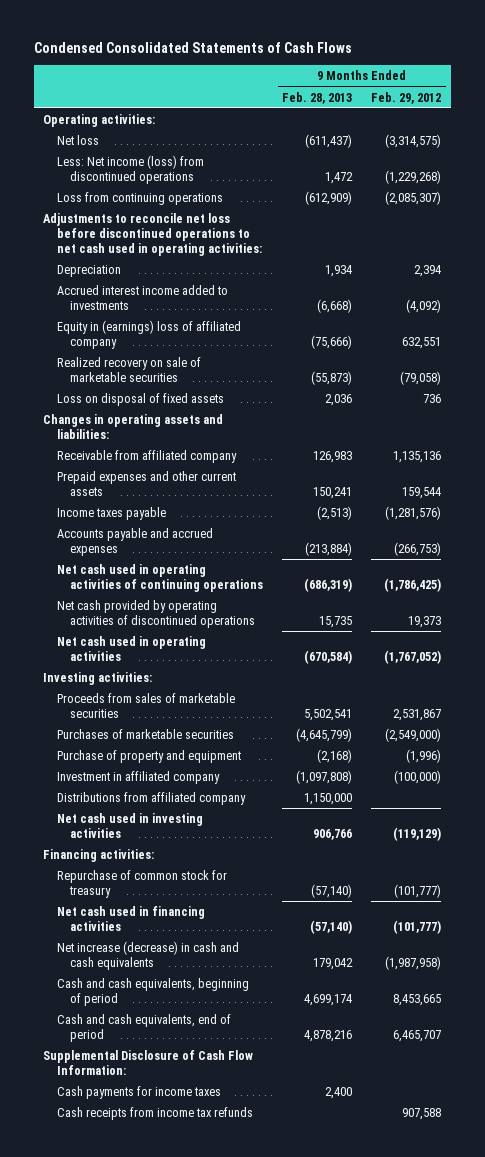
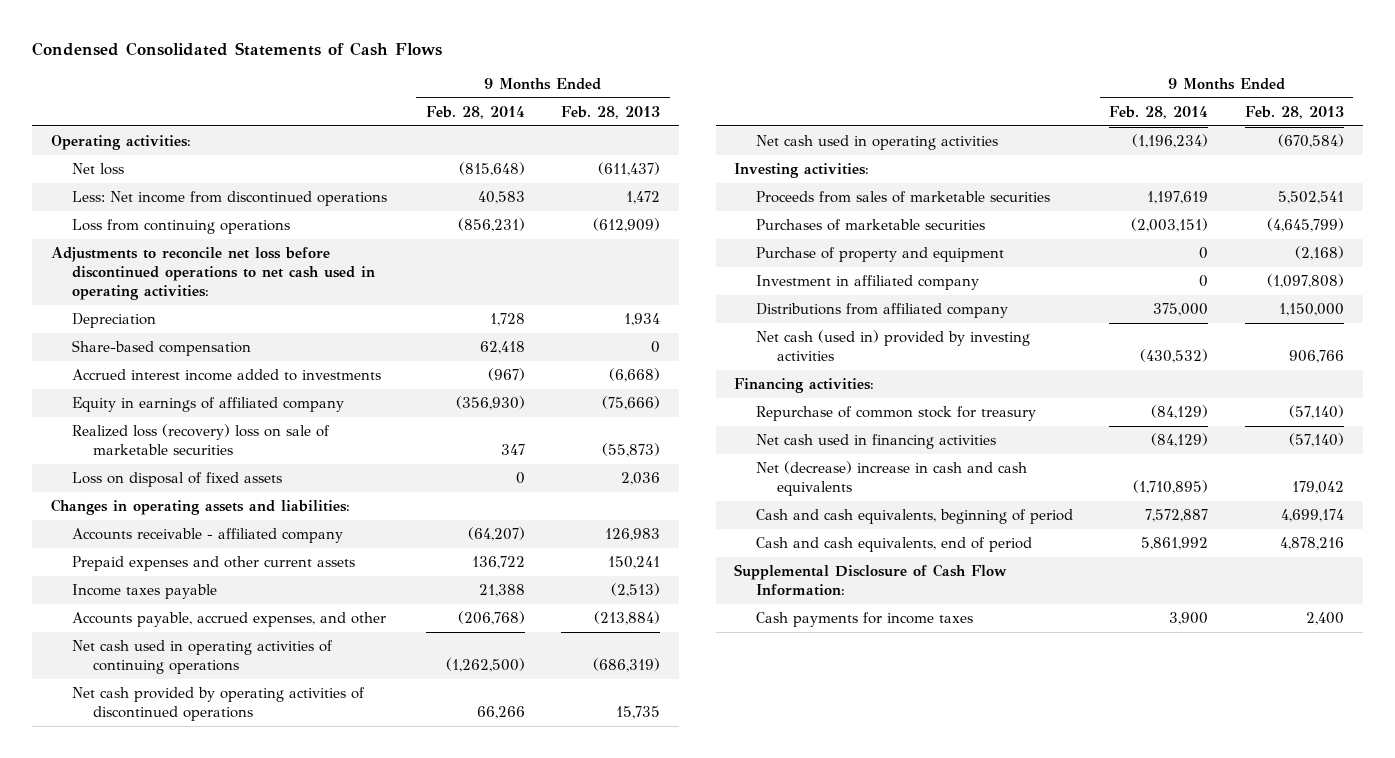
- | 9 Months Ended Feb. 28, 2013 | 9 Months Ended Feb. 29, 2012
+ | 9 Months Ended Feb. 28, 2014 | 9 Months Ended Feb. 28, 2013
- Less: Net income (loss) from discontinued operations | 1,472 | (1,229,268)
+ Less: Net income from discontinued operations | 40,583 | 1,472
+ Share-based compensation | 62,418 | 0
- Equity in (earnings) loss of affiliated company | (75,666) | 632,551
- Realized recovery on sale of marketable securities | (55,873) | (79,058)
+ Equity in earnings of affiliated company | (356,930) | (75,666)
+ Realized loss (recovery) loss on sale of marketable securities | 347 | (55,873)
- Receivable from affiliated company | 126,983 | 1,135,136
+ Accounts receivable - affiliated company | (64,207) | 126,983
- Accounts payable and accrued expenses | (213,884) | (266,753)
+ Accounts payable, accrued expenses, and other | (206,768) | (213,884)
- Net cash used in investing activities | 906,766 | (119,129)
+ Net cash (used in) provided by investing activities | (430,532) | 906,766
- Net increase (decrease) in cash and cash equivalents | 179,042 | (1,987,958)
+ Net (decrease) increase in cash and cash equivalents | (1,710,895) | 179,042
- Cash receipts from income tax refunds | | 907,588

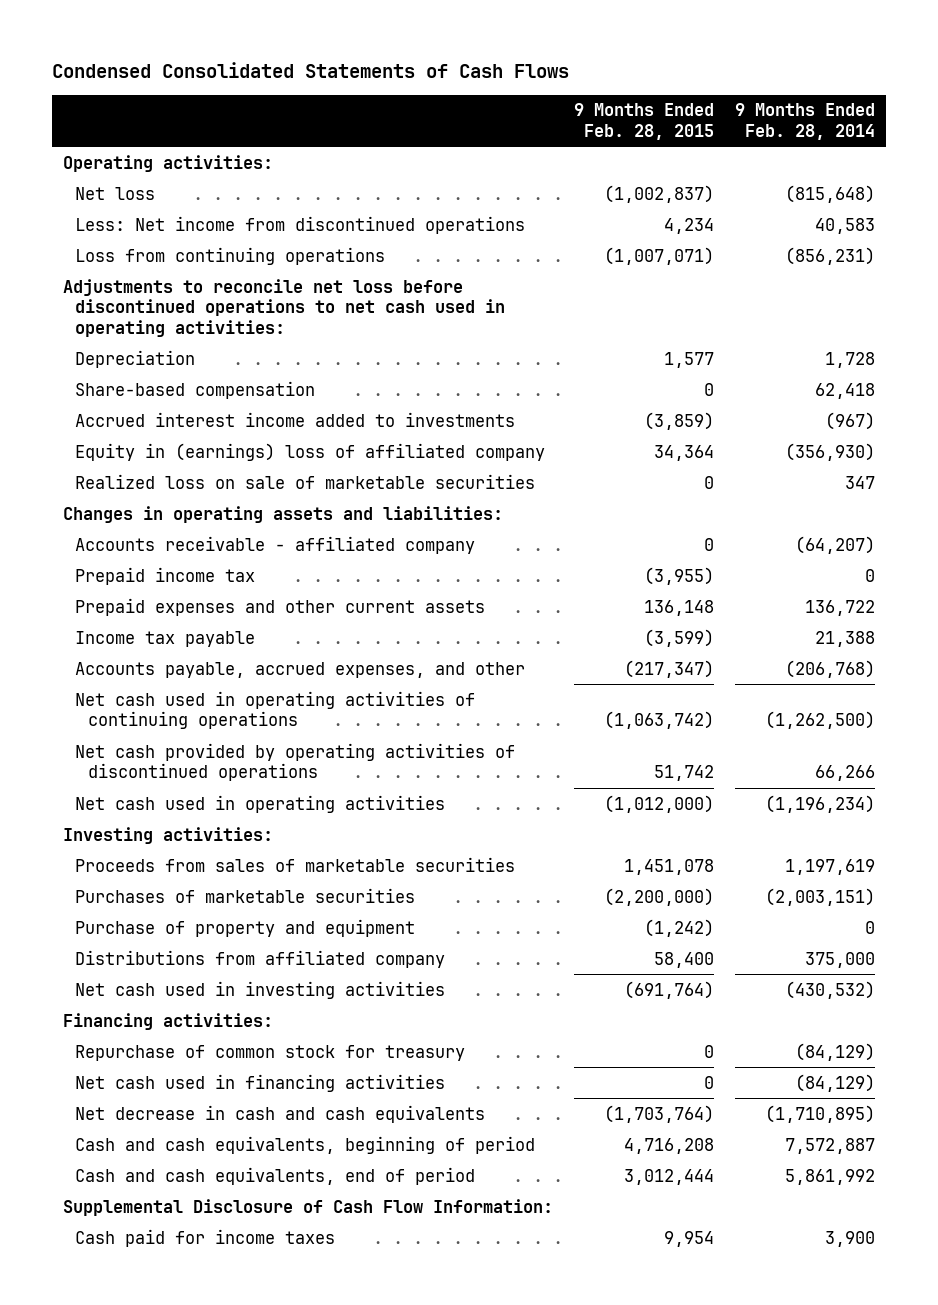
- | 9 Months Ended Feb. 28, 2014 | 9 Months Ended Feb. 28, 2013
+ | 9 Months Ended Feb. 28, 2015 | 9 Months Ended Feb. 28, 2014
- Equity in earnings of affiliated company | (356,930) | (75,666)
- Realized loss (recovery) loss on sale of marketable securities | 347 | (55,873)
- Loss on disposal of fixed assets | 0 | 2,036
+ Equity in (earnings) loss of affiliated company | 34,364 | (356,930)
+ Realized loss on sale of marketable securities | 0 | 347
+ Prepaid income tax | (3,955) | 0
- Income taxes payable | 21,388 | (2,513)
+ Income tax payable | (3,599) | 21,388
- Investment in affiliated company | 0 | (1,097,808)
- Net cash (used in) provided by investing activities | (430,532) | 906,766
+ Net cash used in investing activities | (691,764) | (430,532)
- Net (decrease) increase in cash and cash equivalents | (1,710,895) | 179,042
+ Net decrease in cash and cash equivalents | (1,703,764) | (1,710,895)
- Cash payments for income taxes | 3,900 | 2,400
+ Cash paid for income taxes | 9,954 | 3,900

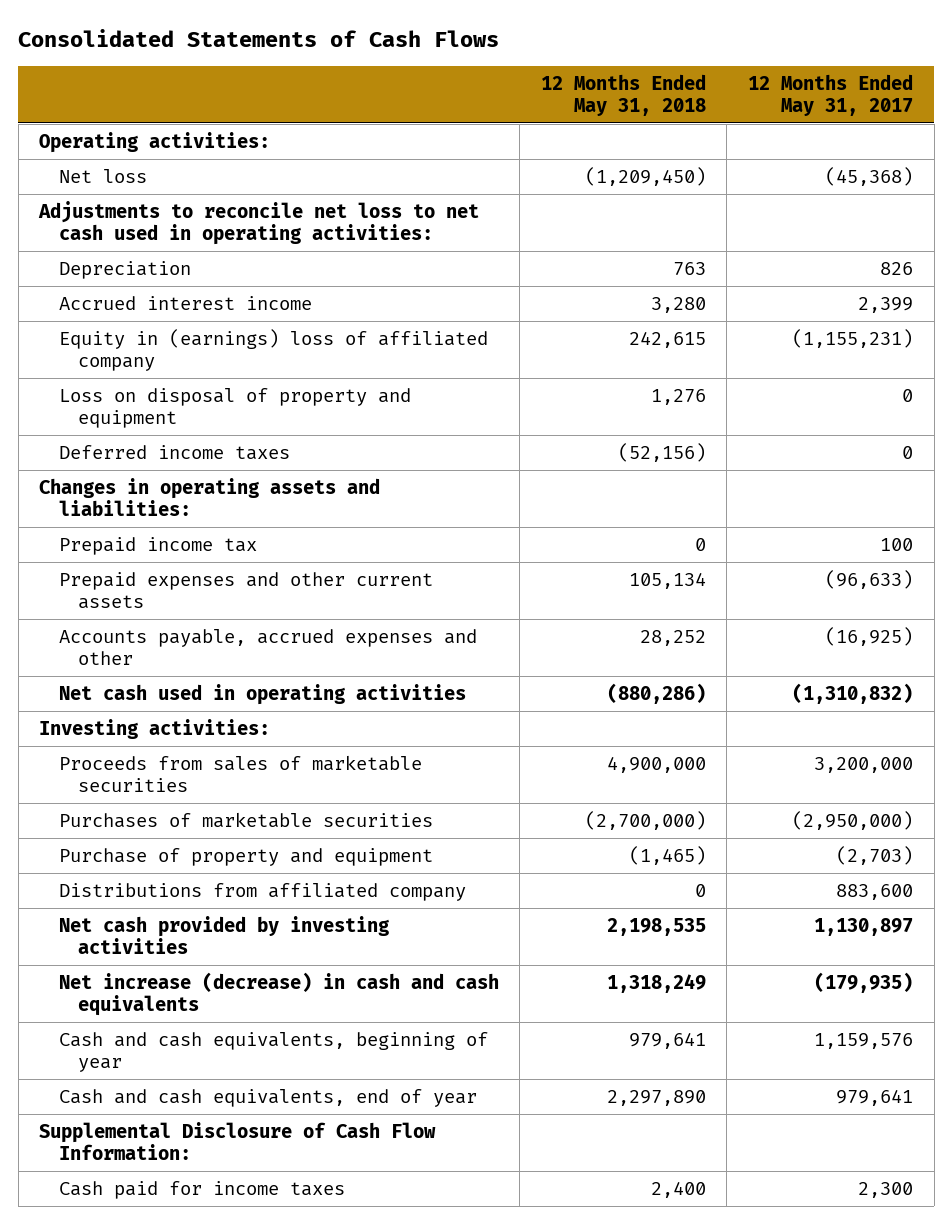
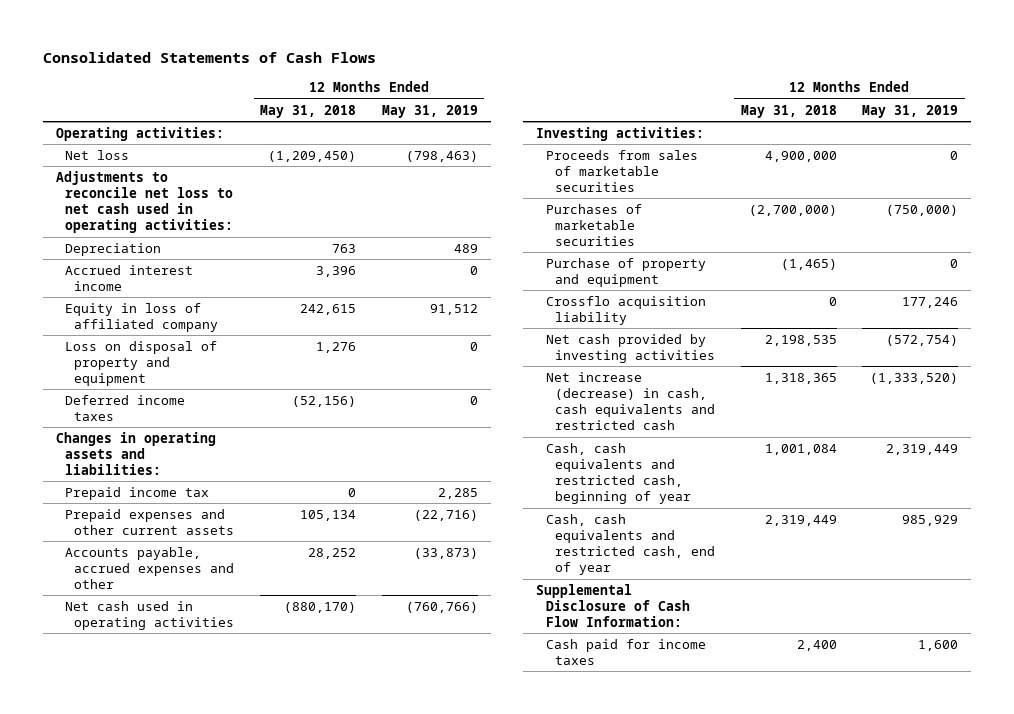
- | 12 Months Ended May 31, 2018 | 12 Months Ended May 31, 2017
+ | 12 Months Ended May 31, 2018 | 12 Months Ended May 31, 2019
- Accrued interest income | 3,280 | 2,399
- Equity in (earnings) loss of affiliated company | 242,615 | (1,155,231)
+ Accrued interest income | 3,396 | 0
+ Equity in loss of affiliated company | 242,615 | 91,512
- Net cash used in operating activities | (880,286) | (1,310,832)
+ Net cash used in operating activities | (880,170) | (760,766)
- Distributions from affiliated company | 0 | 883,600
+ Crossflo acquisition liability | 0 | 177,246
- Net increase (decrease) in cash and cash equivalents | 1,318,249 | (179,935)
- Cash and cash equivalents, beginning of year | 979,641 | 1,159,576
- Cash and cash equivalents, end of year | 2,297,890 | 979,641
+ Net increase (decrease) in cash, cash equivalents and restricted cash | 1,318,365 | (1,333,520)
+ Cash, cash equivalents and restricted cash, beginning of year | 1,001,084 | 2,319,449
+ Cash, cash equivalents and restricted cash, end of year | 2,319,449 | 985,929

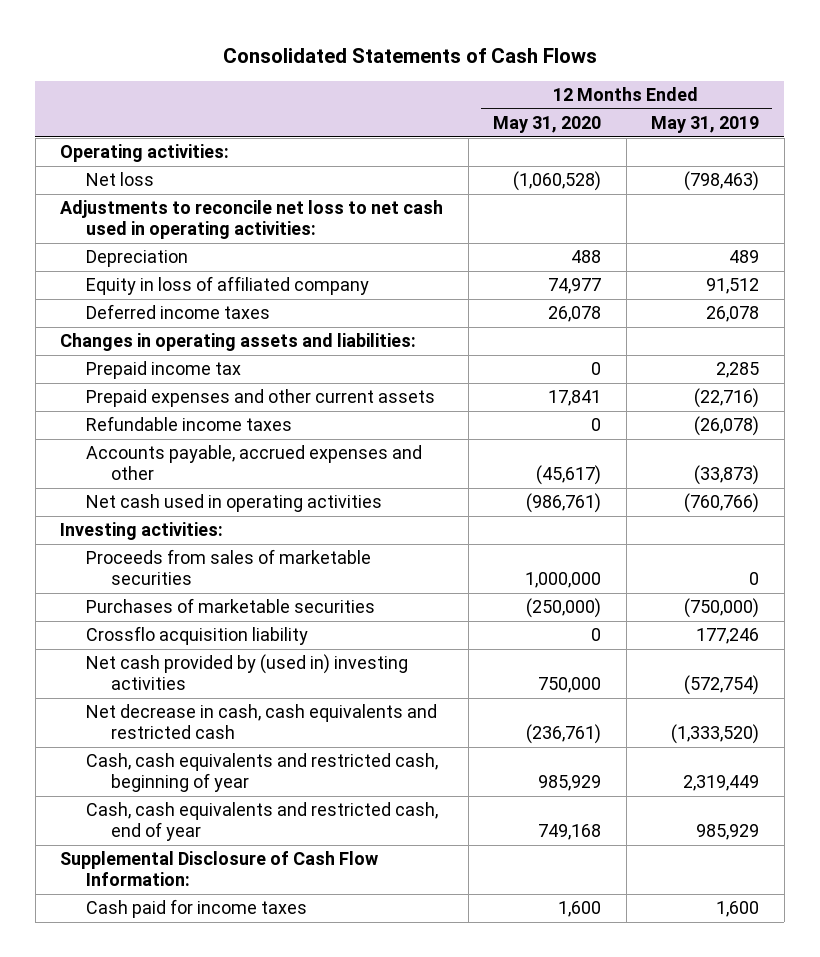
- | 12 Months Ended May 31, 2018 | 12 Months Ended May 31, 2019
+ | 12 Months Ended May 31, 2020 | 12 Months Ended May 31, 2019
- Accrued interest income | 3,396 | 0
- Loss on disposal of property and equipment | 1,276 | 0
- Deferred income taxes | (52,156) | 0
+ Deferred income taxes | 26,078 | 26,078
+ Refundable income taxes | 0 | (26,078)
- Purchase of property and equipment | (1,465) | 0
- Net cash provided by investing activities | 2,198,535 | (572,754)
- Net increase (decrease) in cash, cash equivalents and restricted cash | 1,318,365 | (1,333,520)
+ Net cash provided by (used in) investing activities | 750,000 | (572,754)
+ Net decrease in cash, cash equivalents and restricted cash | (236,761) | (1,333,520)

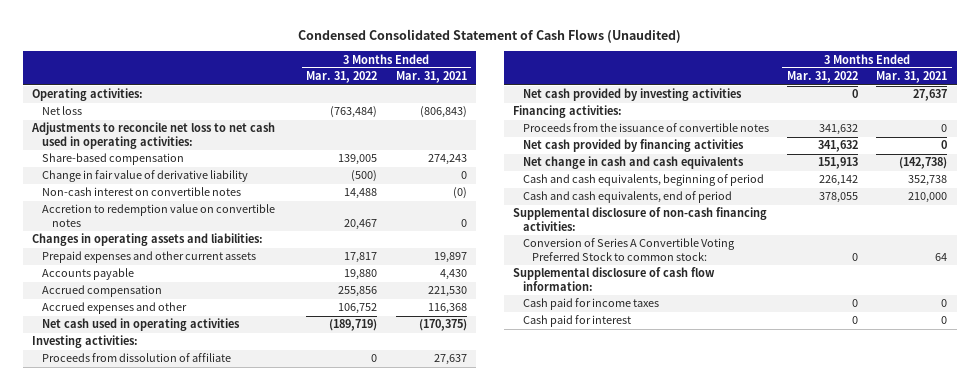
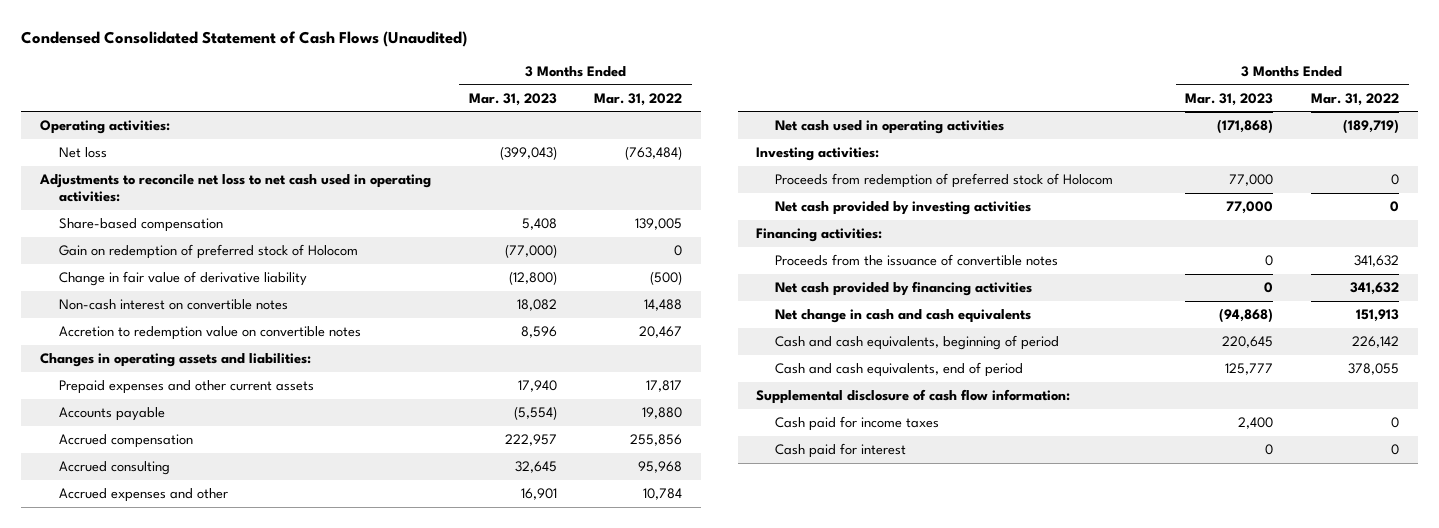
- | 3 Months Ended Mar. 31, 2022 | 3 Months Ended Mar. 31, 2021
+ | 3 Months Ended Mar. 31, 2023 | 3 Months Ended Mar. 31, 2022
+ Gain on redemption of preferred stock of Holocom | (77,000) | 0
- Accrued expenses and other | 106,752 | 116,368
+ Accrued consulting | 32,645 | 95,968
+ Accrued expenses and other | 16,901 | 10,784
- Proceeds from dissolution of affiliate | 0 | 27,637
+ Proceeds from redemption of preferred stock of Holocom | 77,000 | 0
- Supplemental disclosure of non-cash financing activities:
- Conversion of Series A Convertible Voting Preferred Stock to common stock: | 0 | 64

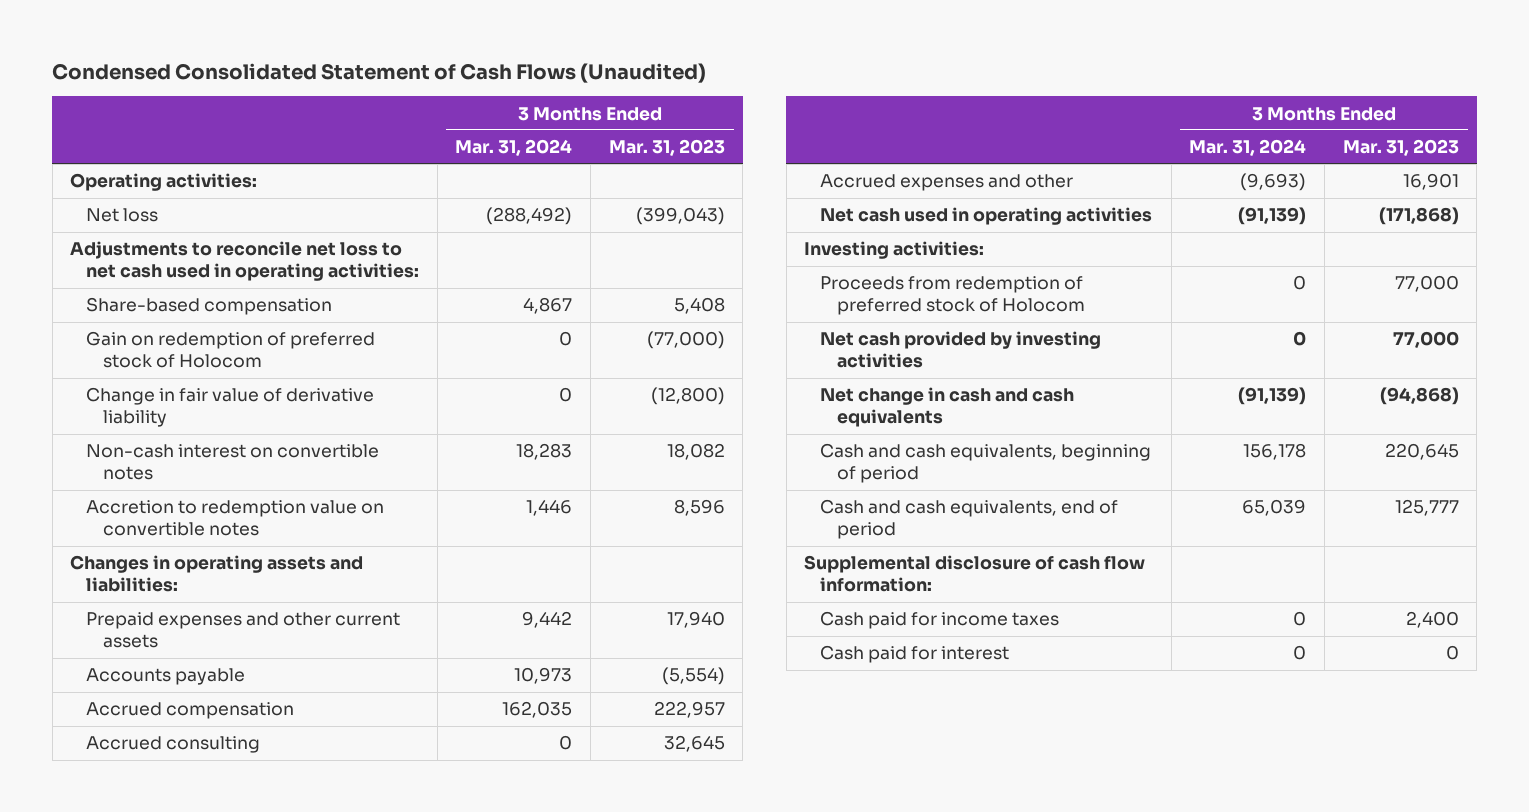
- | 3 Months Ended Mar. 31, 2023 | 3 Months Ended Mar. 31, 2022
+ | 3 Months Ended Mar. 31, 2024 | 3 Months Ended Mar. 31, 2023
- Financing activities:
- Proceeds from the issuance of convertible notes | 0 | 341,632
- Net cash provided by financing activities | 0 | 341,632

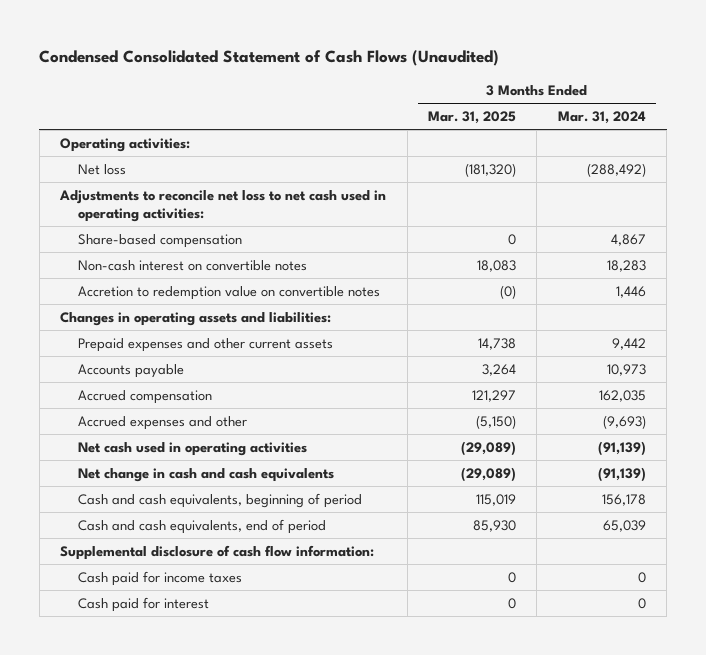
- | 3 Months Ended Mar. 31, 2024 | 3 Months Ended Mar. 31, 2023
+ | 3 Months Ended Mar. 31, 2025 | 3 Months Ended Mar. 31, 2024
- Gain on redemption of preferred stock of Holocom | 0 | (77,000)
- Change in fair value of derivative liability | 0 | (12,800)
- Accrued consulting | 0 | 32,645
- Investing activities:
- Proceeds from redemption of preferred stock of Holocom | 0 | 77,000
- Net cash provided by investing activities | 0 | 77,000

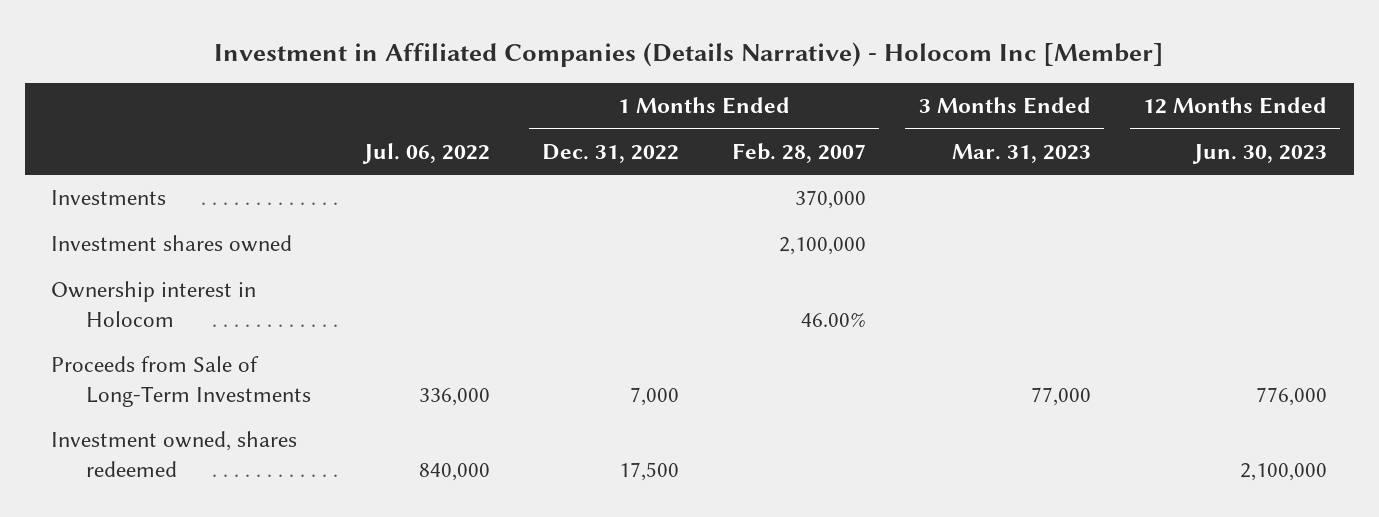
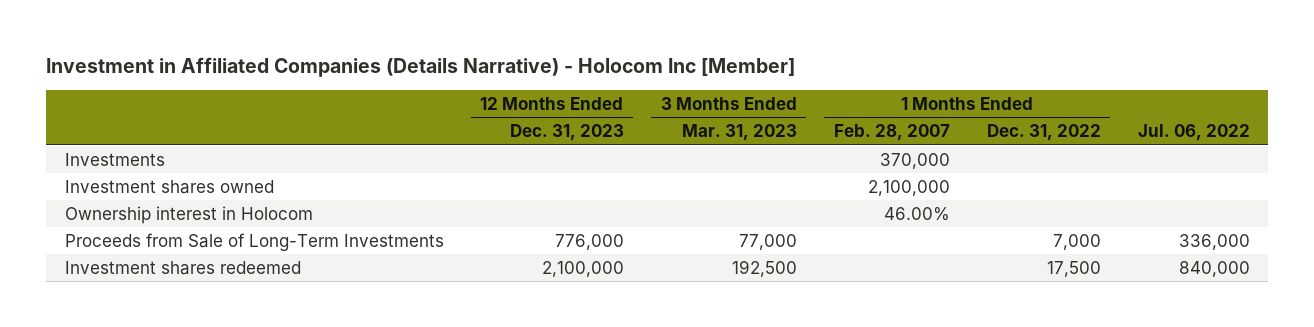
- | Jul. 06, 2022 | 1 Months Ended Dec. 31, 2022 | 1 Months Ended Feb. 28, 2007 | 3 Months Ended Mar. 31, 2023 | 12 Months Ended Jun. 30, 2023
+ | 12 Months Ended Dec. 31, 2023 | 3 Months Ended Mar. 31, 2023 | 1 Months Ended Feb. 28, 2007 | 1 Months Ended Dec. 31, 2022 | Jul. 06, 2022
- Investment owned, shares redeemed | 840,000 | 17,500 | | | 2,100,000
+ Investment shares redeemed | 2,100,000 | 192,500 | | 17,500 | 840,000

